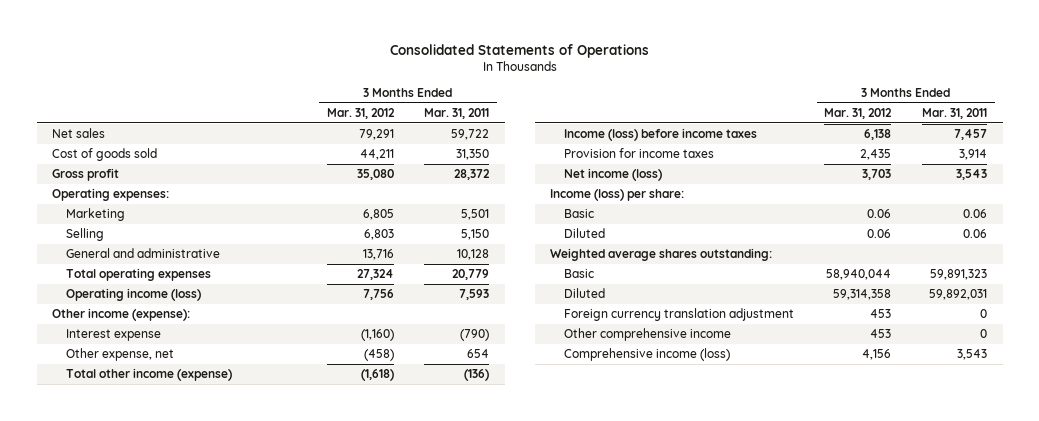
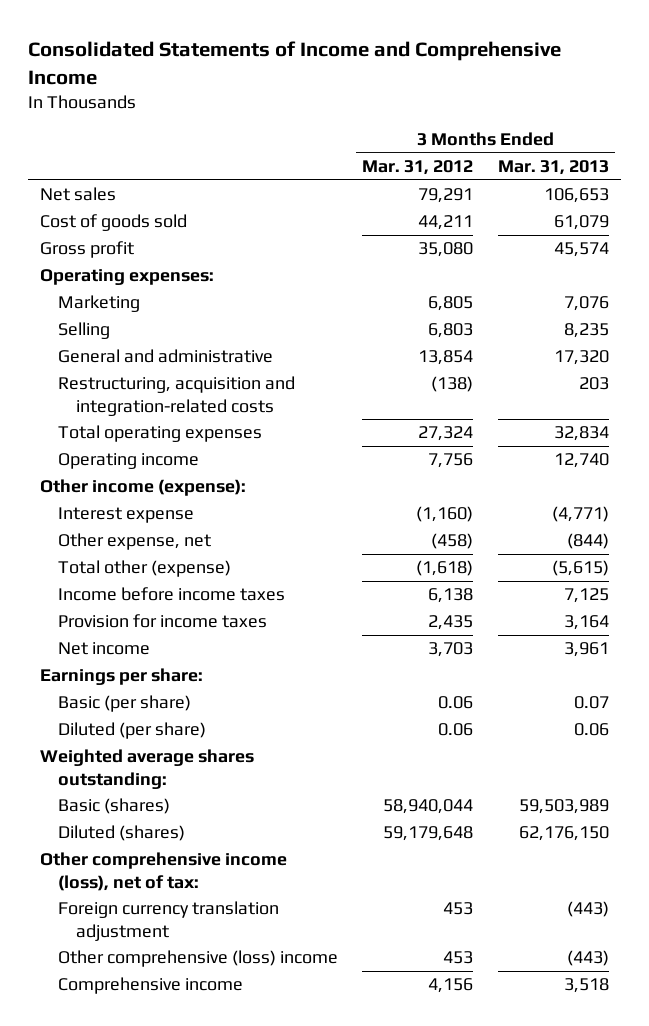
- Consolidated Statements of Operations
+ Consolidated Statements of Income and Comprehensive Income
- | 3 Months Ended Mar. 31, 2012 | 3 Months Ended Mar. 31, 2011
+ | 3 Months Ended Mar. 31, 2012 | 3 Months Ended Mar. 31, 2013
- General and administrative | 13,716 | 10,128
+ General and administrative | 13,854 | 17,320
+ Restructuring, acquisition and integration-related costs | (138) | 203
- Operating income (loss) | 7,756 | 7,593
+ Operating income | 7,756 | 12,740
- Total other income (expense) | (1,618) | (136)
- Income (loss) before income taxes | 6,138 | 7,457
+ Total other (expense) | (1,618) | (5,615)
+ Income before income taxes | 6,138 | 7,125
- Net income (loss) | 3,703 | 3,543
- Income (loss) per share:
- Basic | 0.06 | 0.06
- Diluted | 0.06 | 0.06
+ Net income | 3,703 | 3,961
+ Earnings per share:
+ Basic (per share) | 0.06 | 0.07
+ Diluted (per share) | 0.06 | 0.06
- Basic | 58,940,044 | 59,891,323
- Diluted | 59,314,358 | 59,892,031
+ Basic (shares) | 58,940,044 | 59,503,989
+ Diluted (shares) | 59,179,648 | 62,176,150
+ Other comprehensive income (loss), net of tax:
- Other comprehensive income | 453 | 0
- Comprehensive income (loss) | 4,156 | 3,543
+ Other comprehensive (loss) income | 453 | (443)
+ Comprehensive income | 4,156 | 3,518

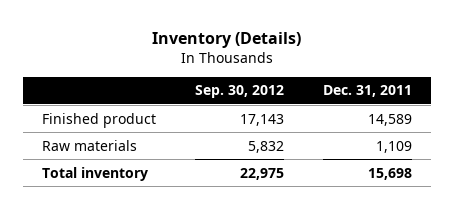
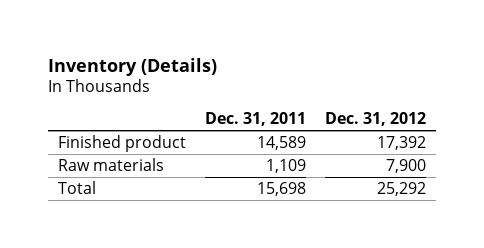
- | Sep. 30, 2012 | Dec. 31, 2011
+ | Dec. 31, 2011 | Dec. 31, 2012
- Total inventory | 22,975 | 15,698
+ Total | 15,698 | 25,292

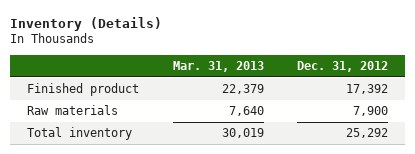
- | Dec. 31, 2011 | Dec. 31, 2012
+ | Mar. 31, 2013 | Dec. 31, 2012
- Total | 15,698 | 25,292
+ Total inventory | 30,019 | 25,292

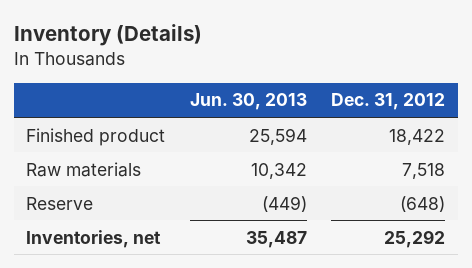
- | Mar. 31, 2013 | Dec. 31, 2012
+ | Jun. 30, 2013 | Dec. 31, 2012
- Finished product | 22,379 | 17,392
- Raw materials | 7,640 | 7,900
- Total inventory | 30,019 | 25,292
+ Finished product | 25,594 | 18,422
+ Raw materials | 10,342 | 7,518
+ Reserve | (449) | (648)
+ Inventories, net | 35,487 | 25,292

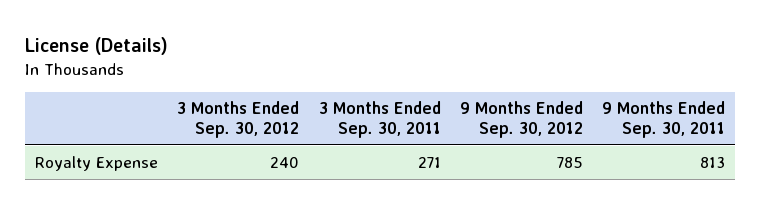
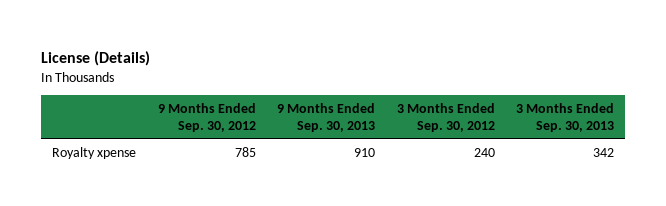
- | 3 Months Ended Sep. 30, 2012 | 3 Months Ended Sep. 30, 2011 | 9 Months Ended Sep. 30, 2012 | 9 Months Ended Sep. 30, 2011
+ | 9 Months Ended Sep. 30, 2012 | 9 Months Ended Sep. 30, 2013 | 3 Months Ended Sep. 30, 2012 | 3 Months Ended Sep. 30, 2013
- Royalty Expense | 240 | 271 | 785 | 813
+ Royalty xpense | 785 | 910 | 240 | 342

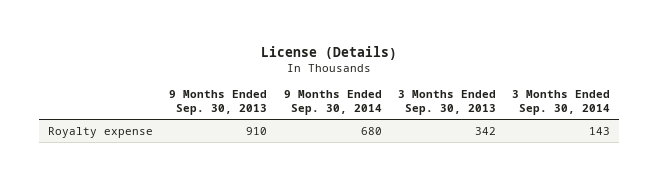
- | 9 Months Ended Sep. 30, 2012 | 9 Months Ended Sep. 30, 2013 | 3 Months Ended Sep. 30, 2012 | 3 Months Ended Sep. 30, 2013
+ | 9 Months Ended Sep. 30, 2013 | 9 Months Ended Sep. 30, 2014 | 3 Months Ended Sep. 30, 2013 | 3 Months Ended Sep. 30, 2014
- Royalty xpense | 785 | 910 | 240 | 342
+ Royalty expense | 910 | 680 | 342 | 143

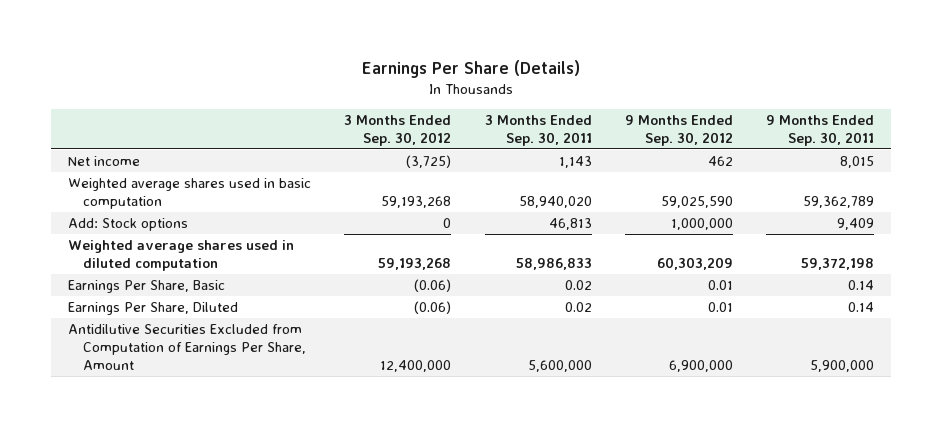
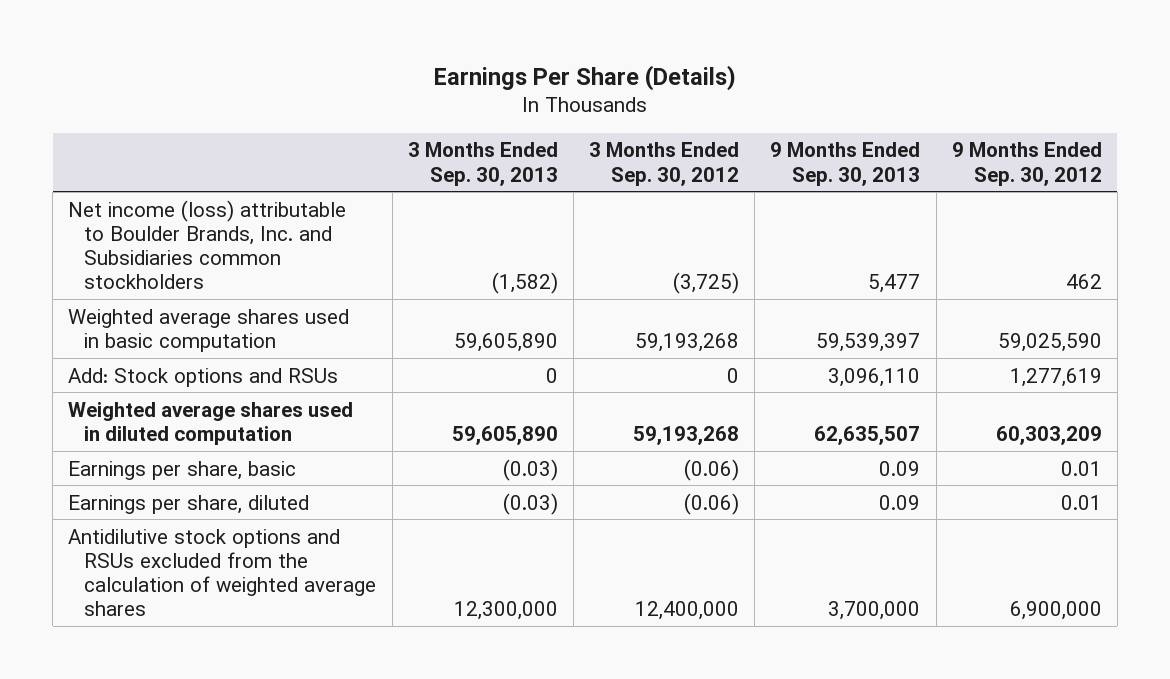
- | 3 Months Ended Sep. 30, 2012 | 3 Months Ended Sep. 30, 2011 | 9 Months Ended Sep. 30, 2012 | 9 Months Ended Sep. 30, 2011
+ | 3 Months Ended Sep. 30, 2013 | 3 Months Ended Sep. 30, 2012 | 9 Months Ended Sep. 30, 2013 | 9 Months Ended Sep. 30, 2012
- Net income | (3,725) | 1,143 | 462 | 8,015
+ Net income (loss) attributable to Boulder Brands, Inc. and Subsidiaries common stockholders | (1,582) | (3,725) | 5,477 | 462
- Add: Stock options | 0 | 46,813 | 1,000,000 | 9,409
+ Add: Stock options and RSUs | 0 | 0 | 3,096,110 | 1,277,619
- Earnings Per Share, Basic | (0.06) | 0.02 | 0.01 | 0.14
- Earnings Per Share, Diluted | (0.06) | 0.02 | 0.01 | 0.14
- Antidilutive Securities Excluded from Computation of Earnings Per Share, Amount | 12,400,000 | 5,600,000 | 6,900,000 | 5,900,000
+ Earnings per share, basic | (0.03) | (0.06) | 0.09 | 0.01
+ Earnings per share, diluted | (0.03) | (0.06) | 0.09 | 0.01
+ Antidilutive stock options and RSUs excluded from the calculation of weighted average shares | 12,300,000 | 12,400,000 | 3,700,000 | 6,900,000

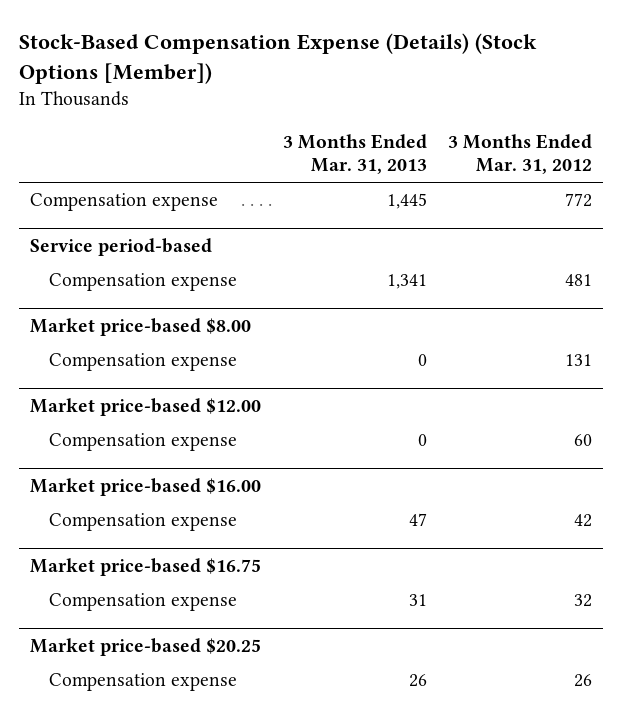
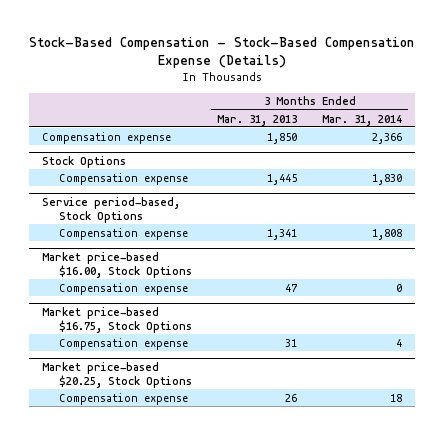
- Stock-Based Compensation Expense (Details) (Stock Options [Member])
+ Stock-Based Compensation - Stock-Based Compensation Expense (Details)
- | 3 Months Ended Mar. 31, 2013 | 3 Months Ended Mar. 31, 2012
+ | 3 Months Ended Mar. 31, 2013 | 3 Months Ended Mar. 31, 2014
+ Compensation expense | 1,850 | 2,366
+ Stock Options
- Service period-based
+ Service period-based, Stock Options
- Market price-based $8.00
- Compensation expense | 0 | 131
- Market price-based $12.00
- Compensation expense | 0 | 60
- Market price-based $16.00
+ Market price-based $16.00, Stock Options
- Market price-based $16.75
+ Market price-based $16.75, Stock Options
- Market price-based $20.25
+ Market price-based $20.25, Stock Options

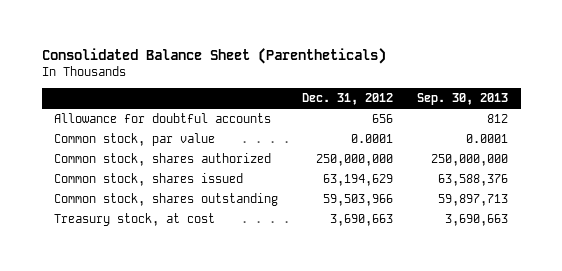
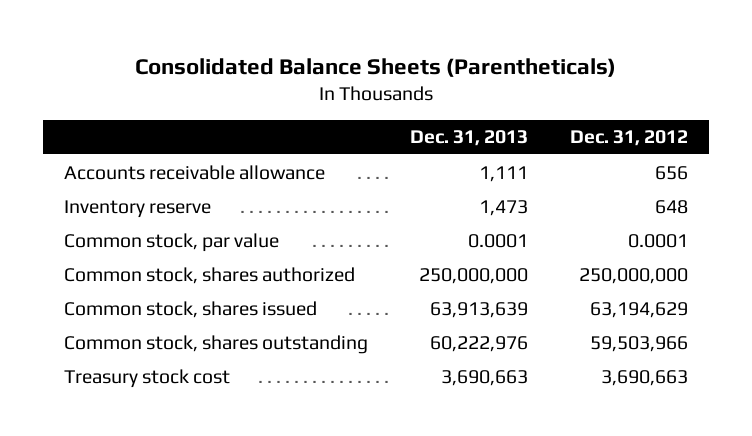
- Consolidated Balance Sheet (Parentheticals)
+ Consolidated Balance Sheets (Parentheticals)
- | Dec. 31, 2012 | Sep. 30, 2013
+ | Dec. 31, 2013 | Dec. 31, 2012
- Allowance for doubtful accounts | 656 | 812
+ Accounts receivable allowance | 1,111 | 656
+ Inventory reserve | 1,473 | 648
- Treasury stock, at cost | 3,690,663 | 3,690,663
+ Treasury stock cost | 3,690,663 | 3,690,663

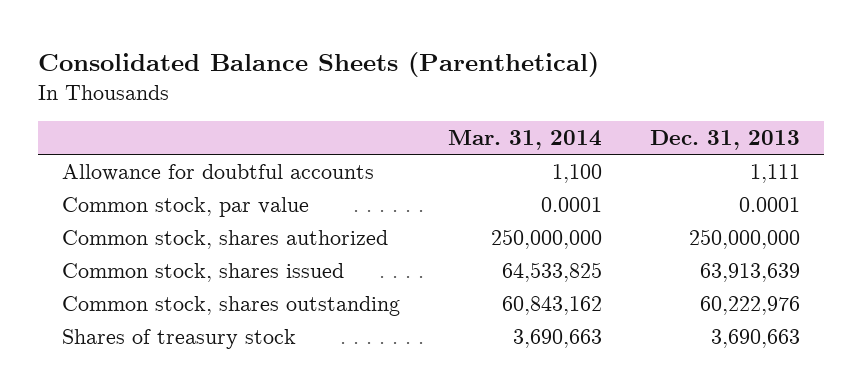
- Consolidated Balance Sheets (Parentheticals)
+ Consolidated Balance Sheets (Parenthetical)
- | Dec. 31, 2013 | Dec. 31, 2012
+ | Mar. 31, 2014 | Dec. 31, 2013
- Accounts receivable allowance | 1,111 | 656
- Inventory reserve | 1,473 | 648
+ Allowance for doubtful accounts | 1,100 | 1,111
- Treasury stock cost | 3,690,663 | 3,690,663
+ Shares of treasury stock | 3,690,663 | 3,690,663

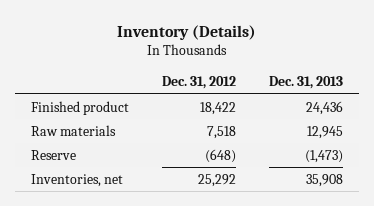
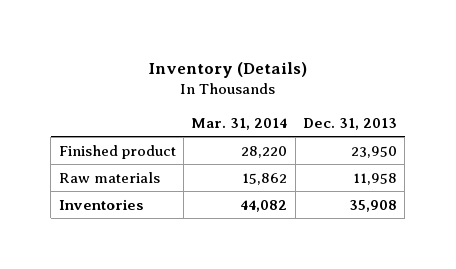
- | Dec. 31, 2012 | Dec. 31, 2013
+ | Mar. 31, 2014 | Dec. 31, 2013
- Finished product | 18,422 | 24,436
- Raw materials | 7,518 | 12,945
- Reserve | (648) | (1,473)
- Inventories, net | 25,292 | 35,908
+ Finished product | 28,220 | 23,950
+ Raw materials | 15,862 | 11,958
+ Inventories | 44,082 | 35,908

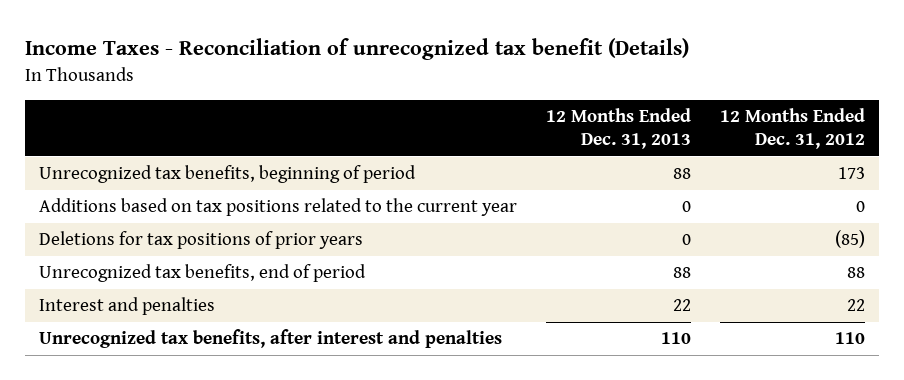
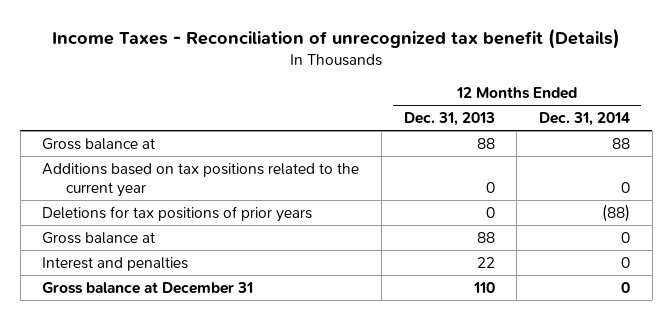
- | 12 Months Ended Dec. 31, 2013 | 12 Months Ended Dec. 31, 2012
+ | 12 Months Ended Dec. 31, 2013 | 12 Months Ended Dec. 31, 2014
- Unrecognized tax benefits, beginning of period | 88 | 173
+ Gross balance at | 88 | 88
- Unrecognized tax benefits, end of period | 88 | 88
+ Gross balance at | 88 | 0
- Unrecognized tax benefits, after interest and penalties | 110 | 110
+ Gross balance at December 31 | 110 | 0

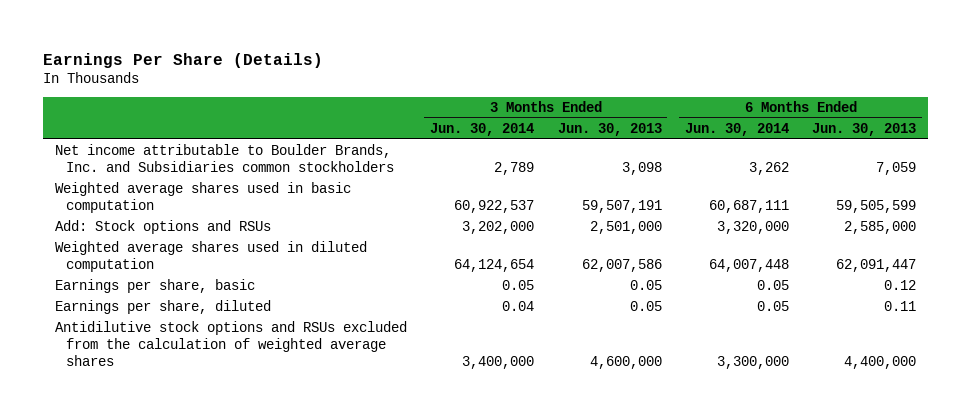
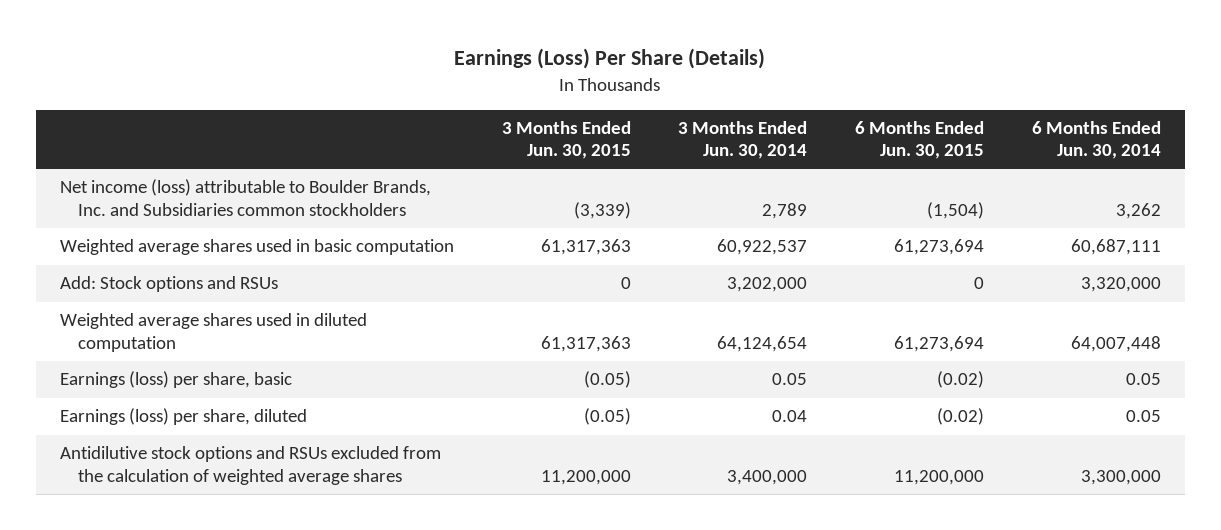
- Earnings Per Share (Details)
+ Earnings (Loss) Per Share (Details)
- | 3 Months Ended Jun. 30, 2014 | 3 Months Ended Jun. 30, 2013 | 6 Months Ended Jun. 30, 2014 | 6 Months Ended Jun. 30, 2013
+ | 3 Months Ended Jun. 30, 2015 | 3 Months Ended Jun. 30, 2014 | 6 Months Ended Jun. 30, 2015 | 6 Months Ended Jun. 30, 2014
- Net income attributable to Boulder Brands, Inc. and Subsidiaries common stockholders | 2,789 | 3,098 | 3,262 | 7,059
+ Net income (loss) attributable to Boulder Brands, Inc. and Subsidiaries common stockholders | (3,339) | 2,789 | (1,504) | 3,262
- Earnings per share, basic | 0.05 | 0.05 | 0.05 | 0.12
- Earnings per share, diluted | 0.04 | 0.05 | 0.05 | 0.11
+ Earnings (loss) per share, basic | (0.05) | 0.05 | (0.02) | 0.05
+ Earnings (loss) per share, diluted | (0.05) | 0.04 | (0.02) | 0.05

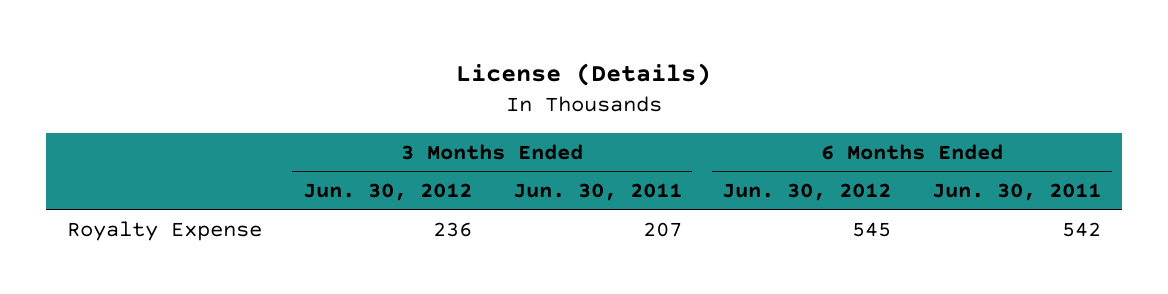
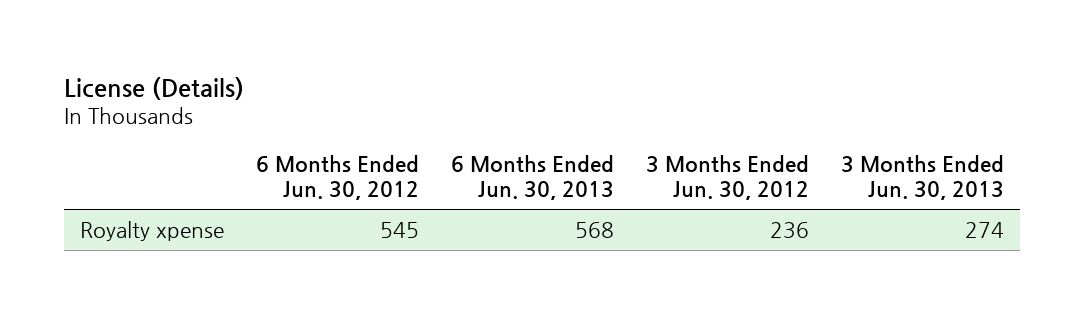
- | 3 Months Ended Jun. 30, 2012 | 3 Months Ended Jun. 30, 2011 | 6 Months Ended Jun. 30, 2012 | 6 Months Ended Jun. 30, 2011
+ | 6 Months Ended Jun. 30, 2012 | 6 Months Ended Jun. 30, 2013 | 3 Months Ended Jun. 30, 2012 | 3 Months Ended Jun. 30, 2013
- Royalty Expense | 236 | 207 | 545 | 542
+ Royalty xpense | 545 | 568 | 236 | 274

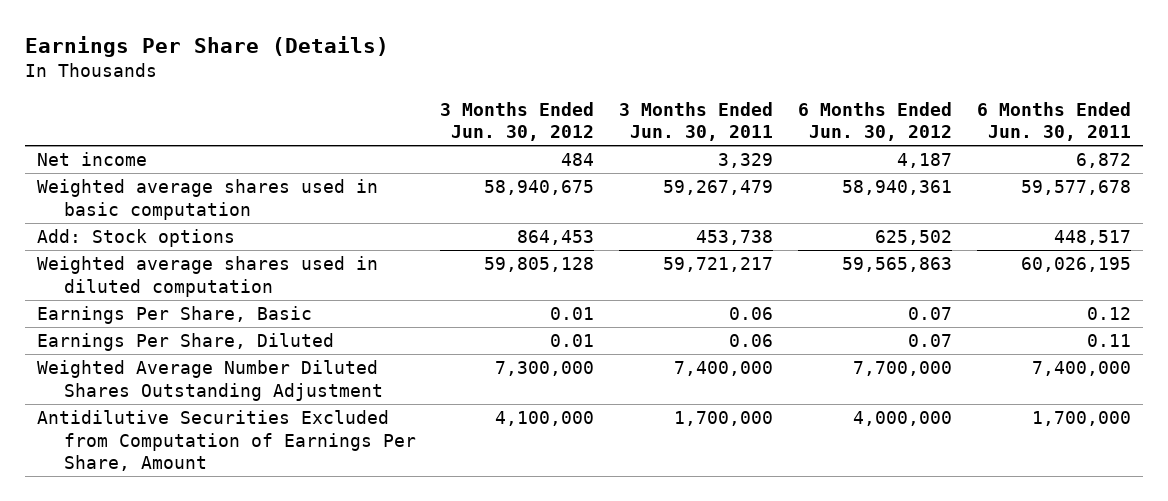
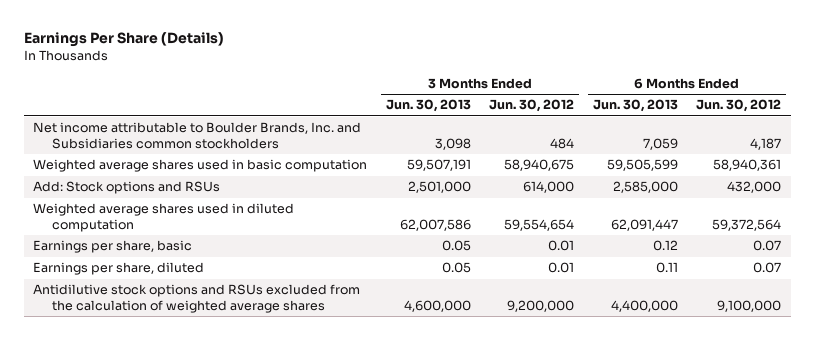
- | 3 Months Ended Jun. 30, 2012 | 3 Months Ended Jun. 30, 2011 | 6 Months Ended Jun. 30, 2012 | 6 Months Ended Jun. 30, 2011
+ | 3 Months Ended Jun. 30, 2013 | 3 Months Ended Jun. 30, 2012 | 6 Months Ended Jun. 30, 2013 | 6 Months Ended Jun. 30, 2012
- Net income | 484 | 3,329 | 4,187 | 6,872
+ Net income attributable to Boulder Brands, Inc. and Subsidiaries common stockholders | 3,098 | 484 | 7,059 | 4,187
- Add: Stock options | 864,453 | 453,738 | 625,502 | 448,517
- Weighted average shares used in diluted computation | 59,805,128 | 59,721,217 | 59,565,863 | 60,026,195
- Earnings Per Share, Basic | 0.01 | 0.06 | 0.07 | 0.12
- Earnings Per Share, Diluted | 0.01 | 0.06 | 0.07 | 0.11
- Weighted Average Number Diluted Shares Outstanding Adjustment | 7,300,000 | 7,400,000 | 7,700,000 | 7,400,000
- Antidilutive Securities Excluded from Computation of Earnings Per Share, Amount | 4,100,000 | 1,700,000 | 4,000,000 | 1,700,000
+ Add: Stock options and RSUs | 2,501,000 | 614,000 | 2,585,000 | 432,000
+ Weighted average shares used in diluted computation | 62,007,586 | 59,554,654 | 62,091,447 | 59,372,564
+ Earnings per share, basic | 0.05 | 0.01 | 0.12 | 0.07
+ Earnings per share, diluted | 0.05 | 0.01 | 0.11 | 0.07
+ Antidilutive stock options and RSUs excluded from the calculation of weighted average shares | 4,600,000 | 9,200,000 | 4,400,000 | 9,100,000

